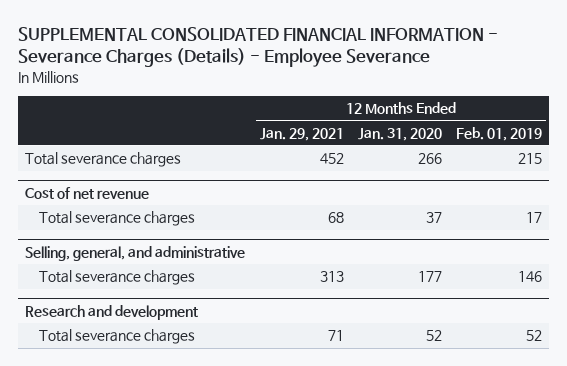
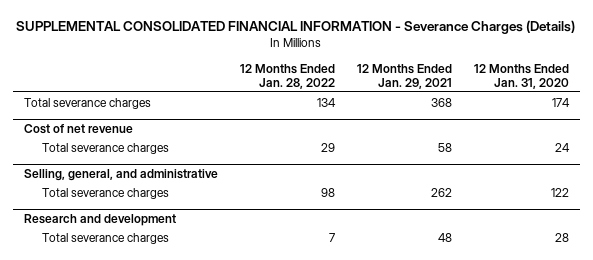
- SUPPLEMENTAL CONSOLIDATED FINANCIAL INFORMATION - Severance Charges (Details) - Employee Severance
+ SUPPLEMENTAL CONSOLIDATED FINANCIAL INFORMATION - Severance Charges (Details)
- | 12 Months Ended Jan. 29, 2021 | 12 Months Ended Jan. 31, 2020 | 12 Months Ended Feb. 01, 2019
+ | 12 Months Ended Jan. 28, 2022 | 12 Months Ended Jan. 29, 2021 | 12 Months Ended Jan. 31, 2020
- Total severance charges | 452 | 266 | 215
+ Total severance charges | 134 | 368 | 174
@ Cost of net revenue
- Total severance charges | 68 | 37 | 17
+ Total severance charges | 29 | 58 | 24
@ Selling, general, and administrative
- Total severance charges | 313 | 177 | 146
+ Total severance charges | 98 | 262 | 122
@ Research and development
- Total severance charges | 71 | 52 | 52
+ Total severance charges | 7 | 48 | 28

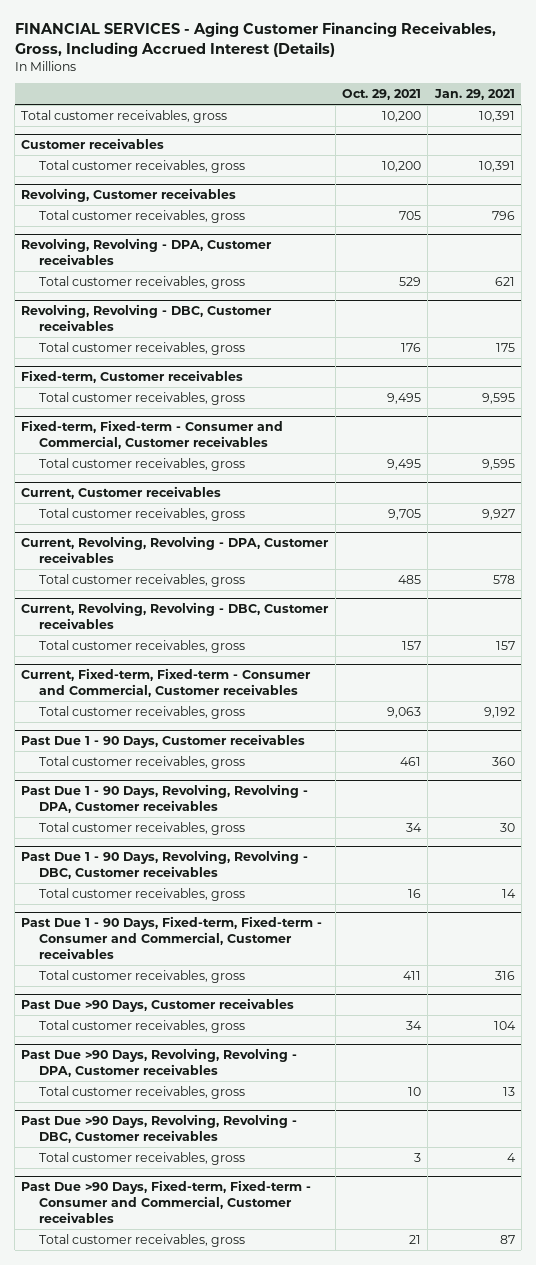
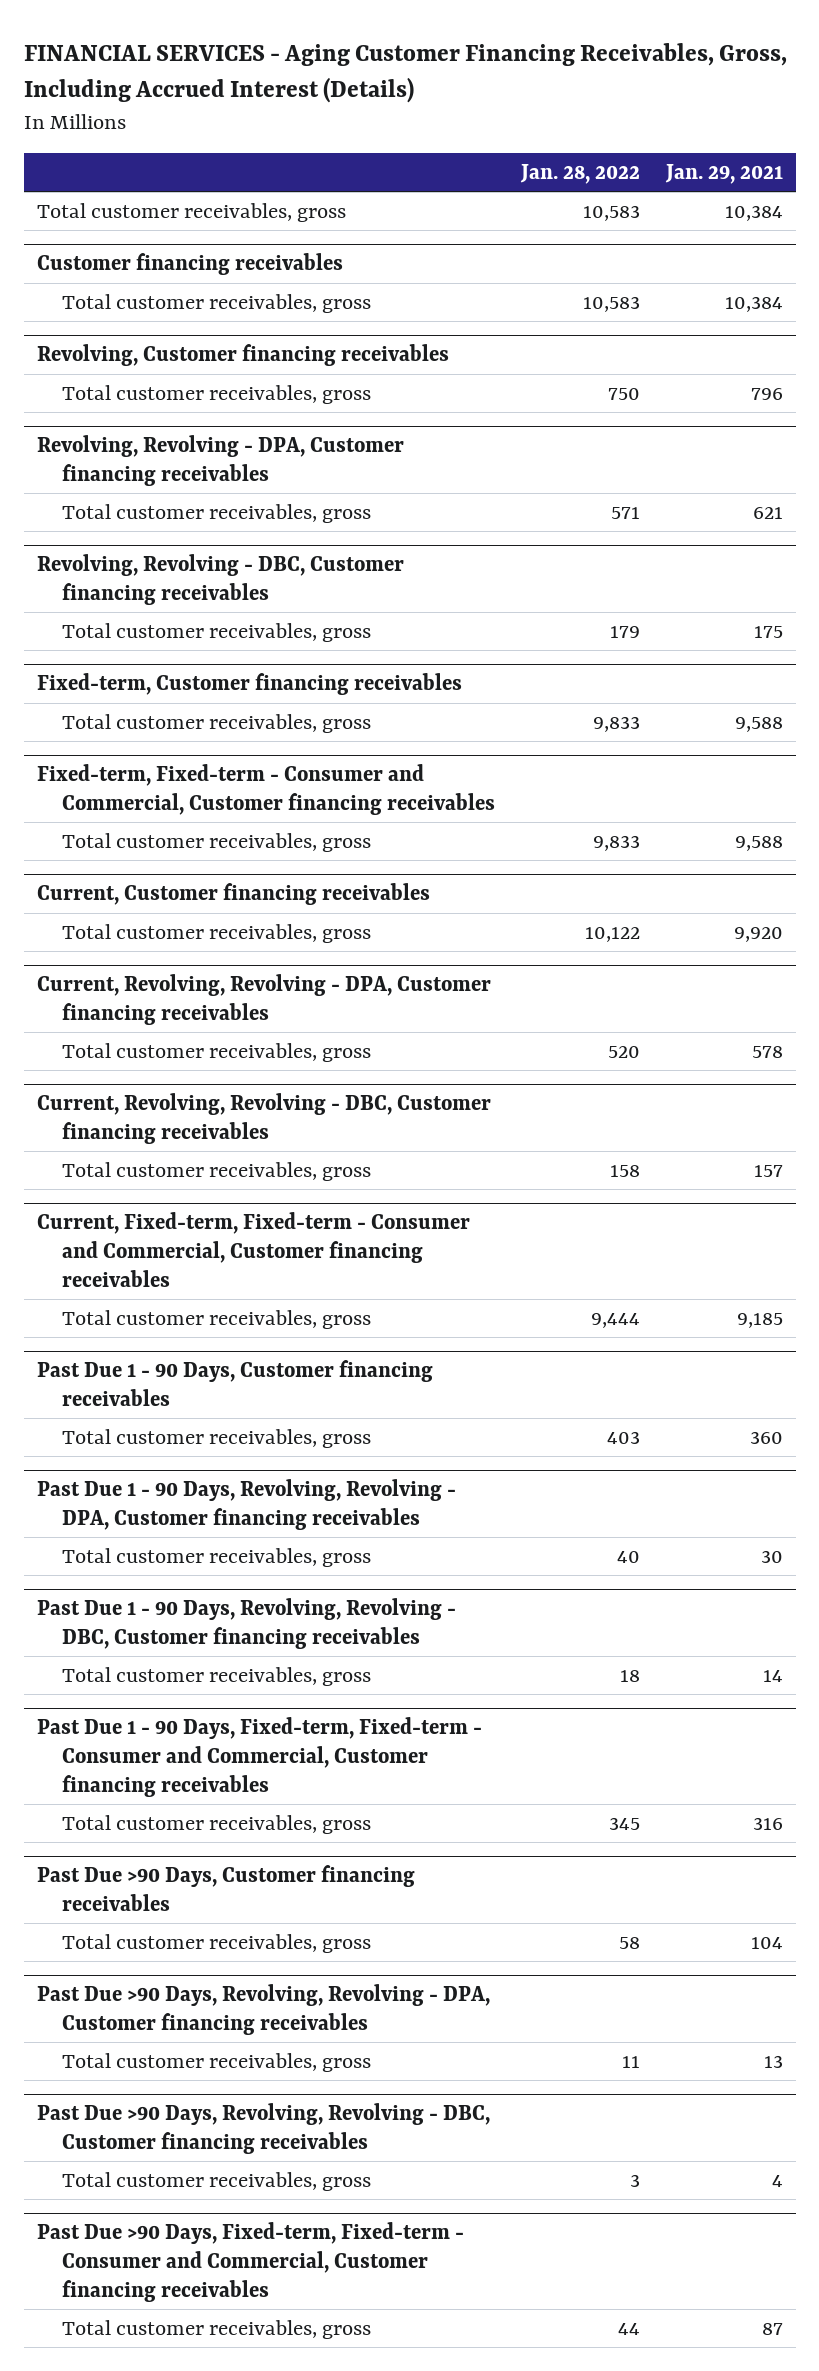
- | Oct. 29, 2021 | Jan. 29, 2021
+ | Jan. 28, 2022 | Jan. 29, 2021
- Total customer receivables, gross | 10,200 | 10,391
- Customer receivables
- Total customer receivables, gross | 10,200 | 10,391
- Revolving, Customer receivables
+ Total customer receivables, gross | 10,583 | 10,384
+ Customer financing receivables
+ Total customer receivables, gross | 10,583 | 10,384
+ Revolving, Customer financing receivables
- Revolving, Revolving - DPA, Customer receivables
+ Revolving, Revolving - DPA, Customer financing receivables
- Revolving, Revolving - DBC, Customer receivables
+ Revolving, Revolving - DBC, Customer financing receivables
- Fixed-term, Customer receivables
- Total customer receivables, gross | 9,495 | 9,595
- Fixed-term, Fixed-term - Consumer and Commercial, Customer receivables
- Total customer receivables, gross | 9,495 | 9,595
- Current, Customer receivables
- Total customer receivables, gross | 9,705 | 9,927
- Current, Revolving, Revolving - DPA, Customer receivables
+ Fixed-term, Customer financing receivables
+ Total customer receivables, gross | 9,833 | 9,588
+ Fixed-term, Fixed-term - Consumer and Commercial, Customer financing receivables
+ Total customer receivables, gross | 9,833 | 9,588
+ Current, Customer financing receivables
+ Total customer receivables, gross | 10,122 | 9,920
+ Current, Revolving, Revolving - DPA, Customer financing receivables
- Current, Revolving, Revolving - DBC, Customer receivables
+ Current, Revolving, Revolving - DBC, Customer financing receivables
- Current, Fixed-term, Fixed-term - Consumer and Commercial, Customer receivables
- Total customer receivables, gross | 9,063 | 9,192
- Past Due 1 - 90 Days, Customer receivables
+ Current, Fixed-term, Fixed-term - Consumer and Commercial, Customer financing receivables
+ Total customer receivables, gross | 9,444 | 9,185
+ Past Due 1 - 90 Days, Customer financing receivables
- Past Due 1 - 90 Days, Revolving, Revolving - DPA, Customer receivables
+ Past Due 1 - 90 Days, Revolving, Revolving - DPA, Customer financing receivables
- Past Due 1 - 90 Days, Revolving, Revolving - DBC, Customer receivables
+ Past Due 1 - 90 Days, Revolving, Revolving - DBC, Customer financing receivables
- Past Due 1 - 90 Days, Fixed-term, Fixed-term - Consumer and Commercial, Customer receivables
+ Past Due 1 - 90 Days, Fixed-term, Fixed-term - Consumer and Commercial, Customer financing receivables
- Past Due >90 Days, Customer receivables
+ Past Due >90 Days, Customer financing receivables
- Past Due >90 Days, Revolving, Revolving - DPA, Customer receivables
+ Past Due >90 Days, Revolving, Revolving - DPA, Customer financing receivables
- Past Due >90 Days, Revolving, Revolving - DBC, Customer receivables
+ Past Due >90 Days, Revolving, Revolving - DBC, Customer financing receivables
- Past Due >90 Days, Fixed-term, Fixed-term - Consumer and Commercial, Customer receivables
+ Past Due >90 Days, Fixed-term, Fixed-term - Consumer and Commercial, Customer financing receivables

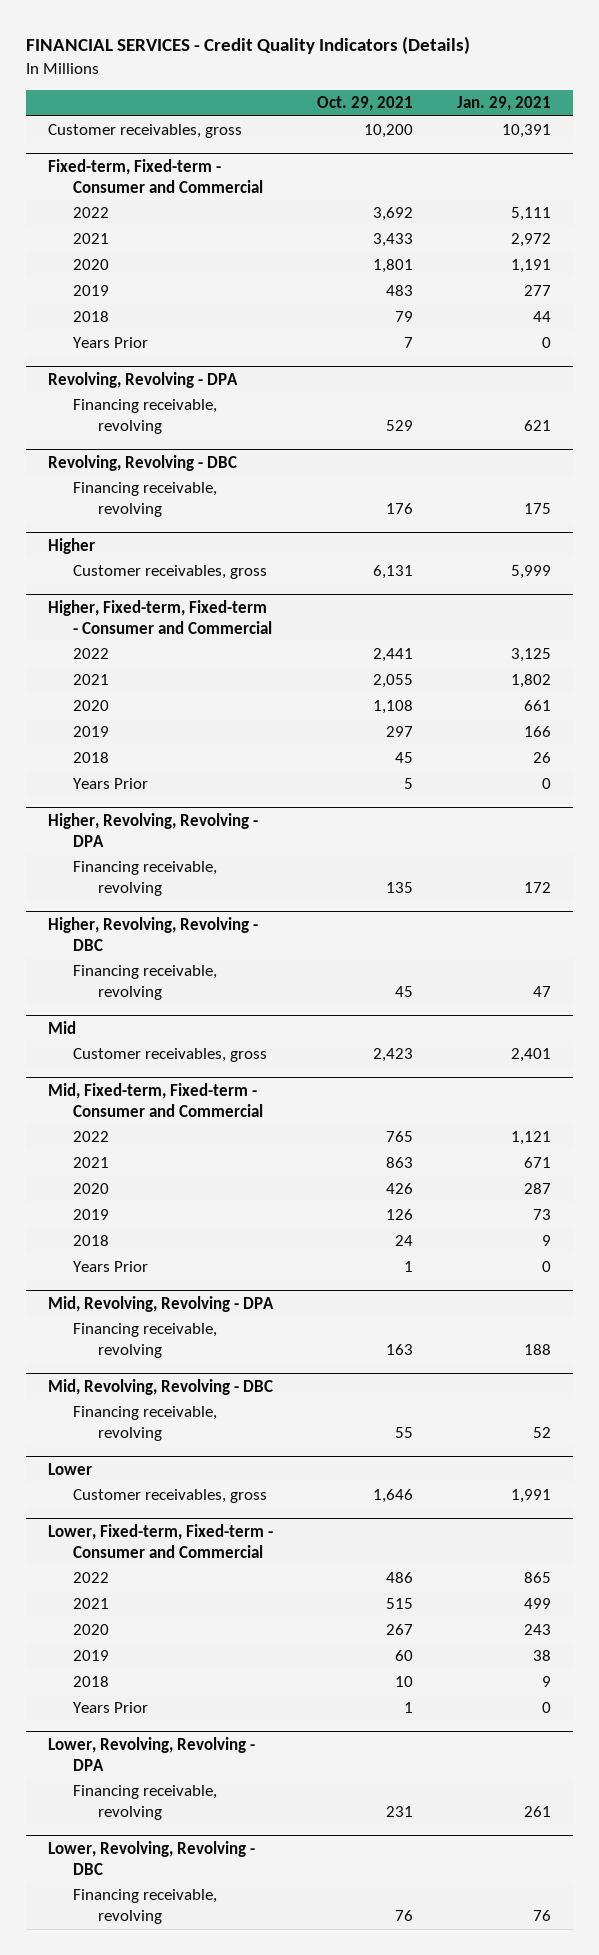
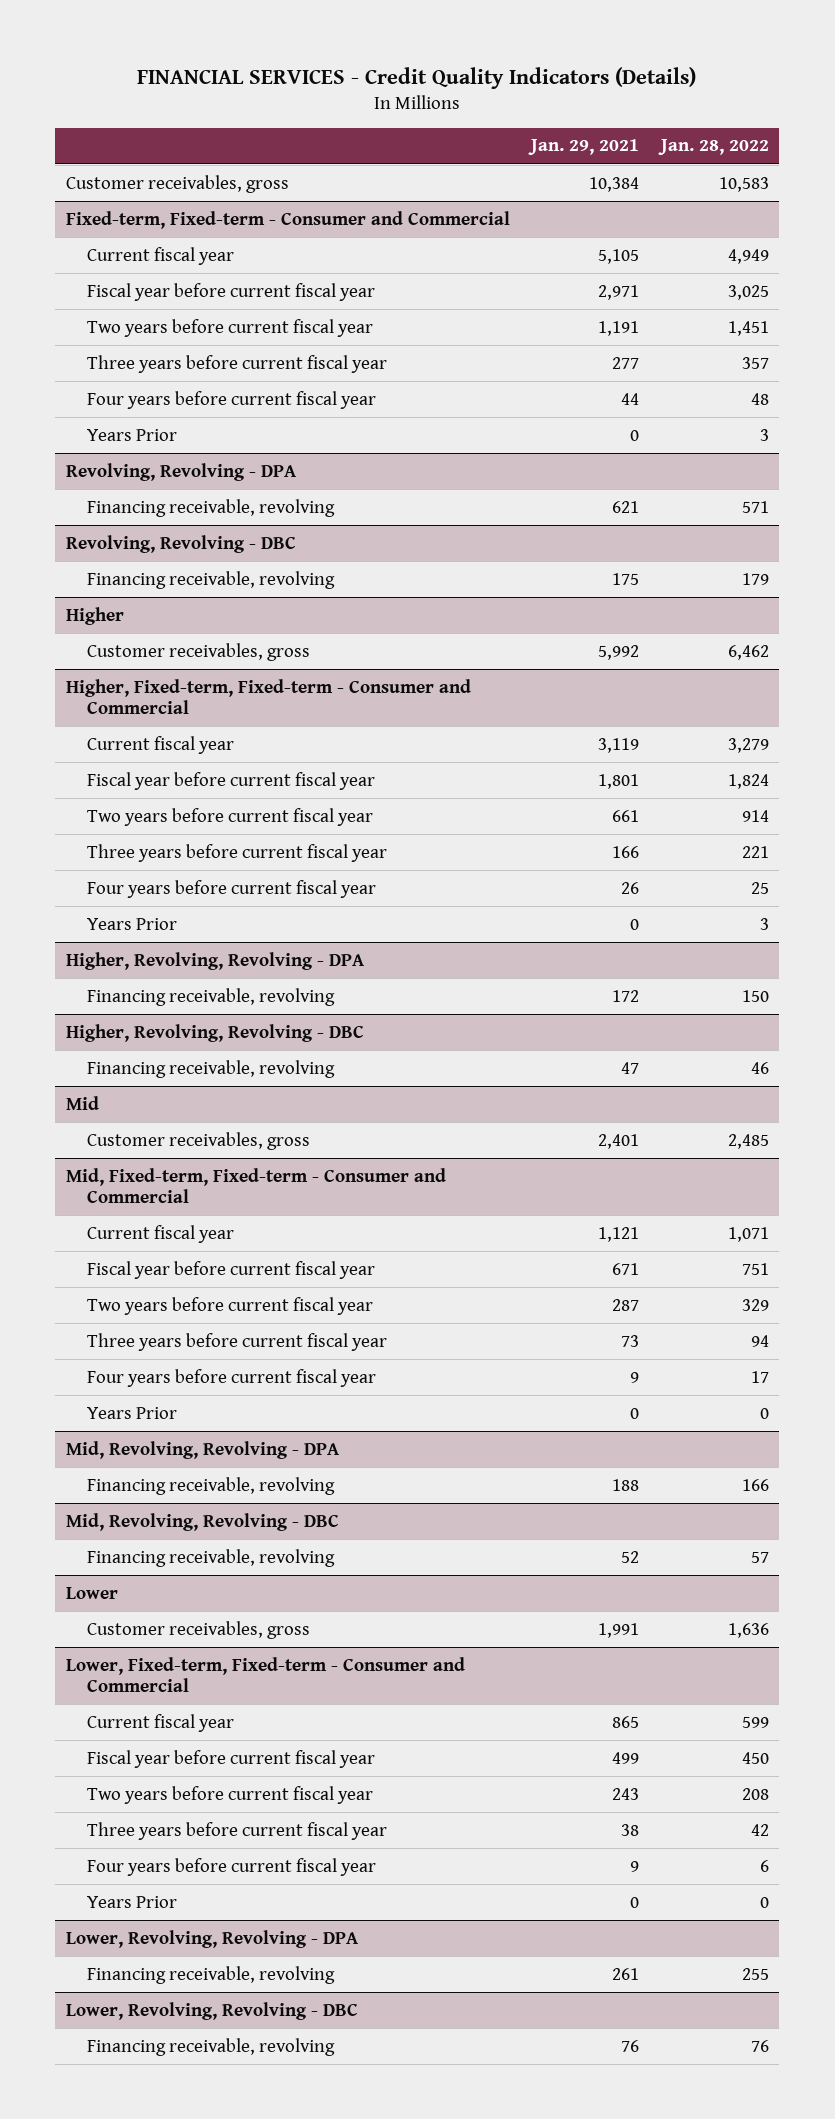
- | Oct. 29, 2021 | Jan. 29, 2021
+ | Jan. 29, 2021 | Jan. 28, 2022
- Customer receivables, gross | 10,200 | 10,391
+ Customer receivables, gross | 10,384 | 10,583
@ Fixed-term, Fixed-term - Consumer and Commercial
- 2022 | 3,692 | 5,111
- 2021 | 3,433 | 2,972
- 2020 | 1,801 | 1,191
- 2019 | 483 | 277
- 2018 | 79 | 44
+ Current fiscal year | 5,105 | 4,949
+ Fiscal year before current fiscal year | 2,971 | 3,025
+ Two years before current fiscal year | 1,191 | 1,451
+ Three years before current fiscal year | 277 | 357
+ Four years before current fiscal year | 44 | 48
@ Higher
- Customer receivables, gross | 6,131 | 5,999
+ Customer receivables, gross | 5,992 | 6,462
@ Higher, Fixed-term, Fixed-term - Consumer and Commercial
- 2022 | 2,441 | 3,125
- 2021 | 2,055 | 1,802
- 2020 | 1,108 | 661
- 2019 | 297 | 166
- 2018 | 45 | 26
+ Current fiscal year | 3,119 | 3,279
+ Fiscal year before current fiscal year | 1,801 | 1,824
+ Two years before current fiscal year | 661 | 914
+ Three years before current fiscal year | 166 | 221
+ Four years before current fiscal year | 26 | 25
@ Mid, Fixed-term, Fixed-term - Consumer and Commercial
- 2022 | 765 | 1,121
- 2021 | 863 | 671
- 2020 | 426 | 287
- 2019 | 126 | 73
- 2018 | 24 | 9
+ Current fiscal year | 1,121 | 1,071
+ Fiscal year before current fiscal year | 671 | 751
+ Two years before current fiscal year | 287 | 329
+ Three years before current fiscal year | 73 | 94
+ Four years before current fiscal year | 9 | 17
@ Lower, Fixed-term, Fixed-term - Consumer and Commercial
- 2022 | 486 | 865
- 2021 | 515 | 499
- 2020 | 267 | 243
- 2019 | 60 | 38
- 2018 | 10 | 9
+ Current fiscal year | 865 | 599
+ Fiscal year before current fiscal year | 499 | 450
+ Two years before current fiscal year | 243 | 208
+ Three years before current fiscal year | 38 | 42
+ Four years before current fiscal year | 9 | 6

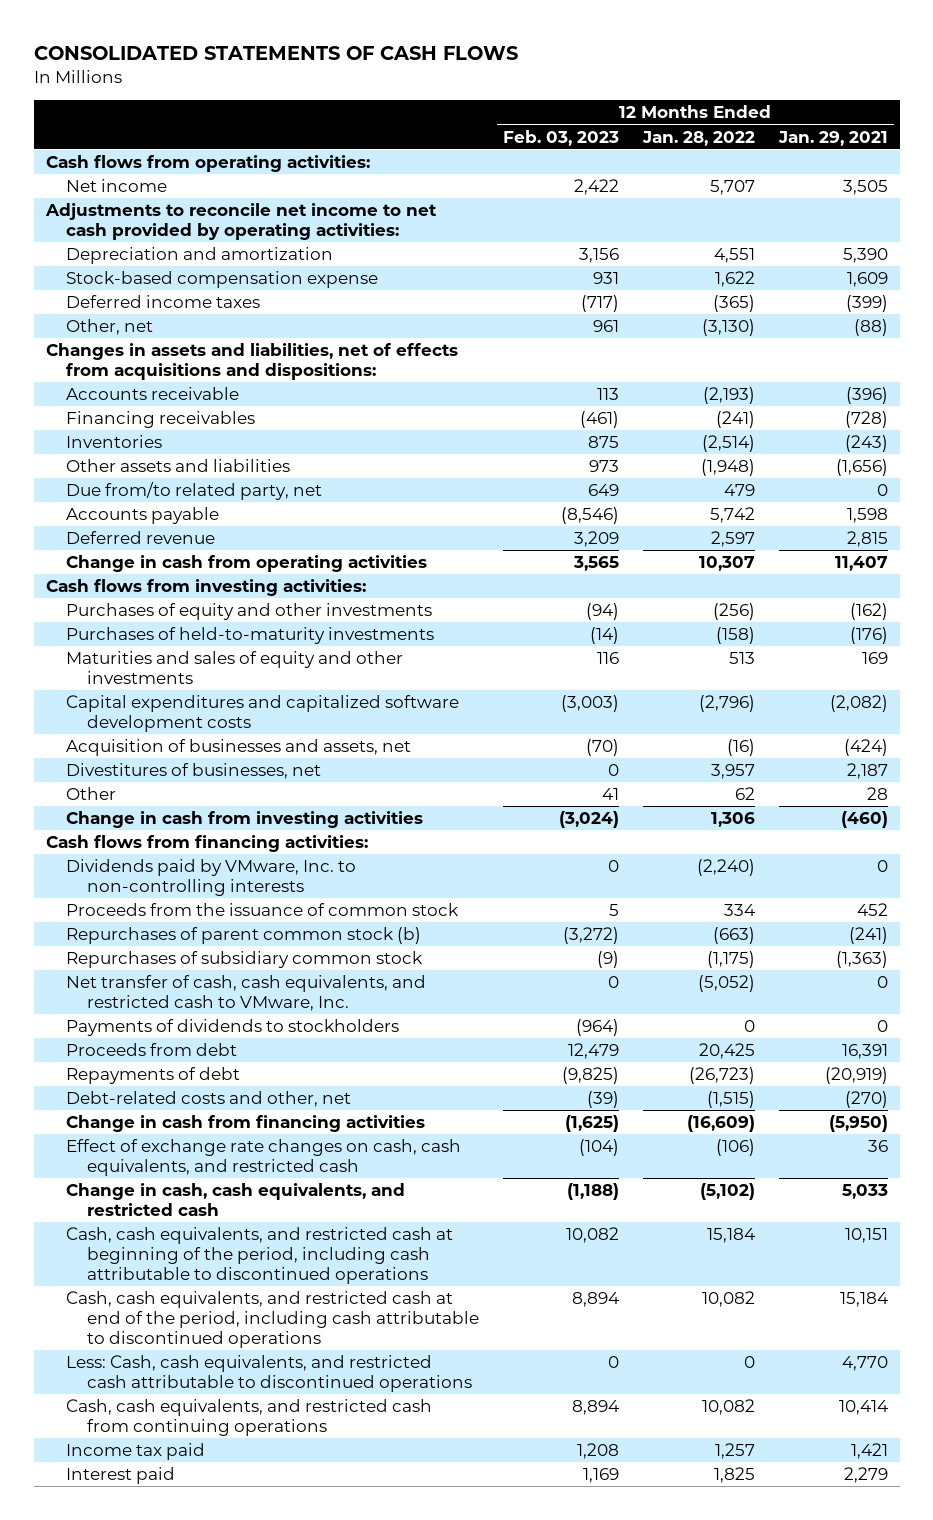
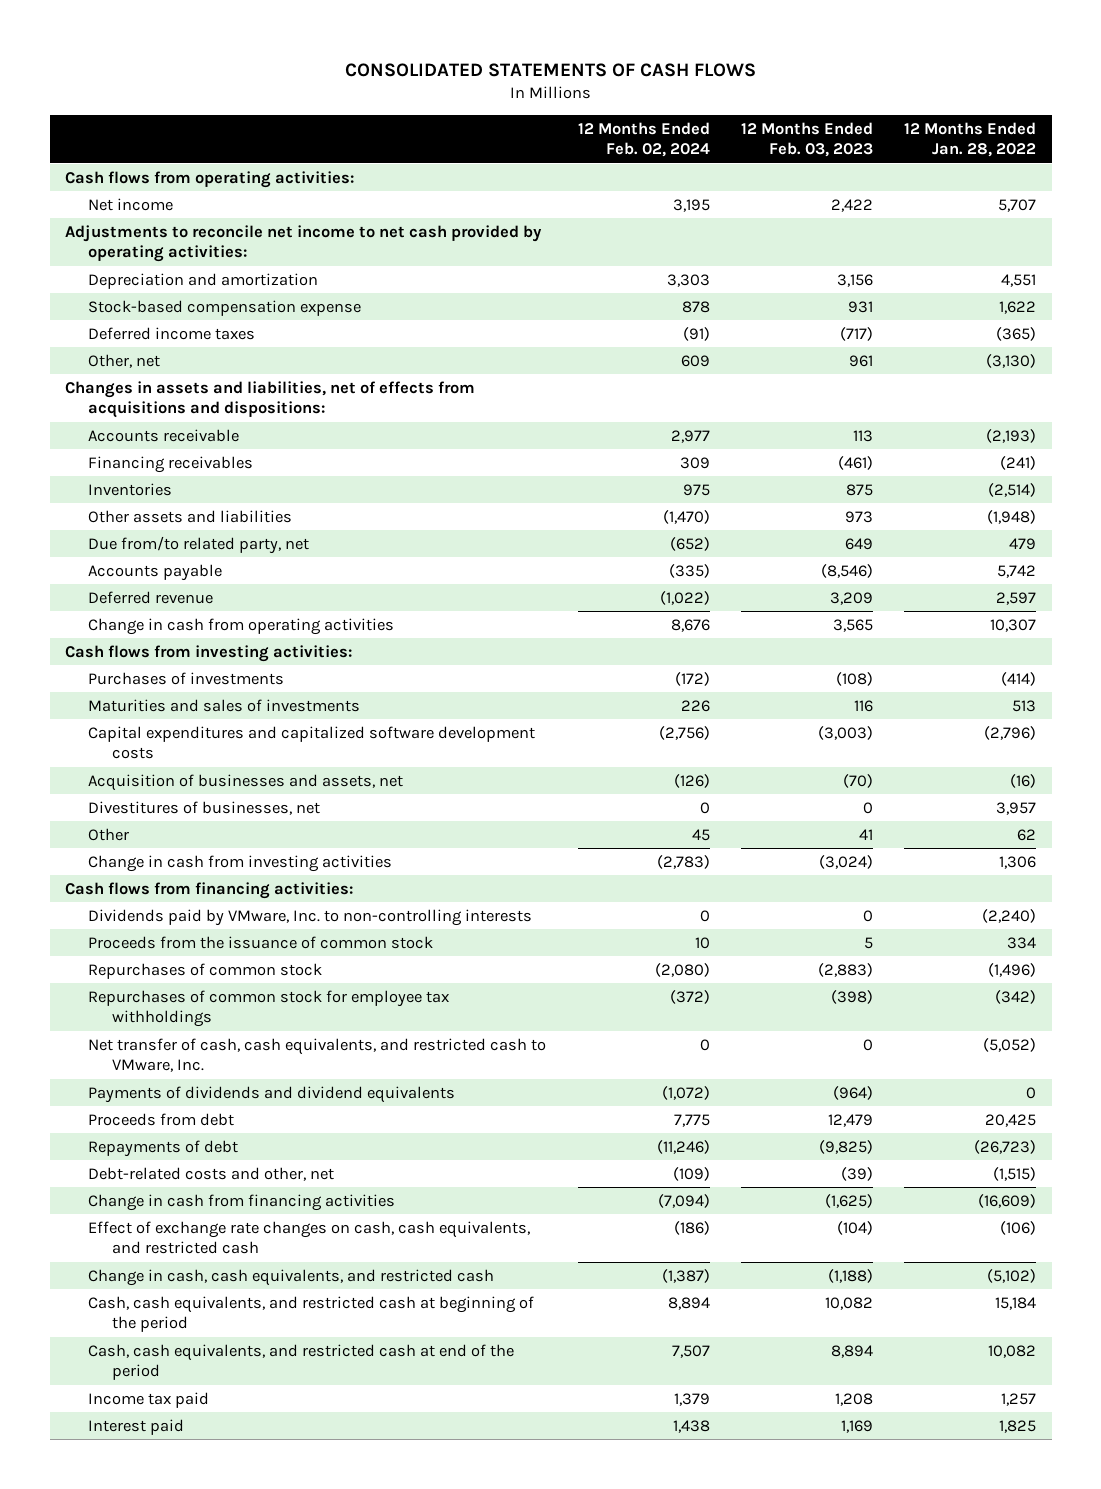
- | 12 Months Ended Feb. 03, 2023 | 12 Months Ended Jan. 28, 2022 | 12 Months Ended Jan. 29, 2021
+ | 12 Months Ended Feb. 02, 2024 | 12 Months Ended Feb. 03, 2023 | 12 Months Ended Jan. 28, 2022
- Purchases of equity and other investments | (94) | (256) | (162)
- Purchases of held-to-maturity investments | (14) | (158) | (176)
- Maturities and sales of equity and other investments | 116 | 513 | 169
+ Purchases of investments | (172) | (108) | (414)
+ Maturities and sales of investments | 226 | 116 | 513
- Repurchases of parent common stock (b) | (3,272) | (663) | (241)
- Repurchases of subsidiary common stock | (9) | (1,175) | (1,363)
+ Repurchases of common stock | (2,080) | (2,883) | (1,496)
+ Repurchases of common stock for employee tax withholdings | (372) | (398) | (342)
- Payments of dividends to stockholders | (964) | 0 | 0
+ Payments of dividends and dividend equivalents | (1,072) | (964) | 0
- Cash, cash equivalents, and restricted cash at beginning of the period, including cash attributable to discontinued operations | 10,082 | 15,184 | 10,151
- Cash, cash equivalents, and restricted cash at end of the period, including cash attributable to discontinued operations | 8,894 | 10,082 | 15,184
- Less: Cash, cash equivalents, and restricted cash attributable to discontinued operations | 0 | 0 | 4,770
- Cash, cash equivalents, and restricted cash from continuing operations | 8,894 | 10,082 | 10,414
+ Cash, cash equivalents, and restricted cash at beginning of the period | 8,894 | 10,082 | 15,184
+ Cash, cash equivalents, and restricted cash at end of the period | 7,507 | 8,894 | 10,082

